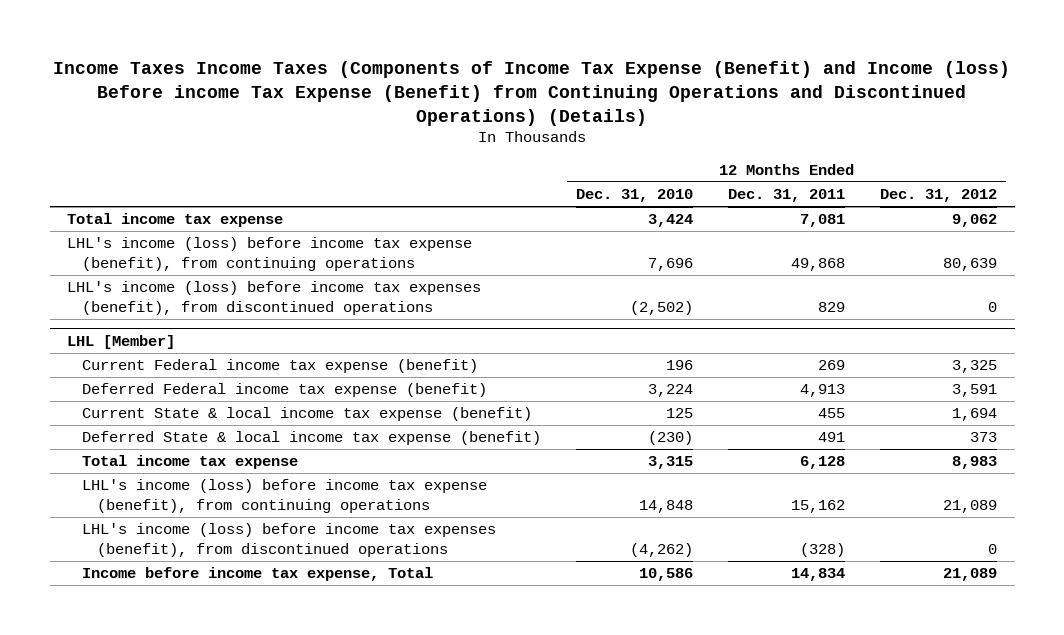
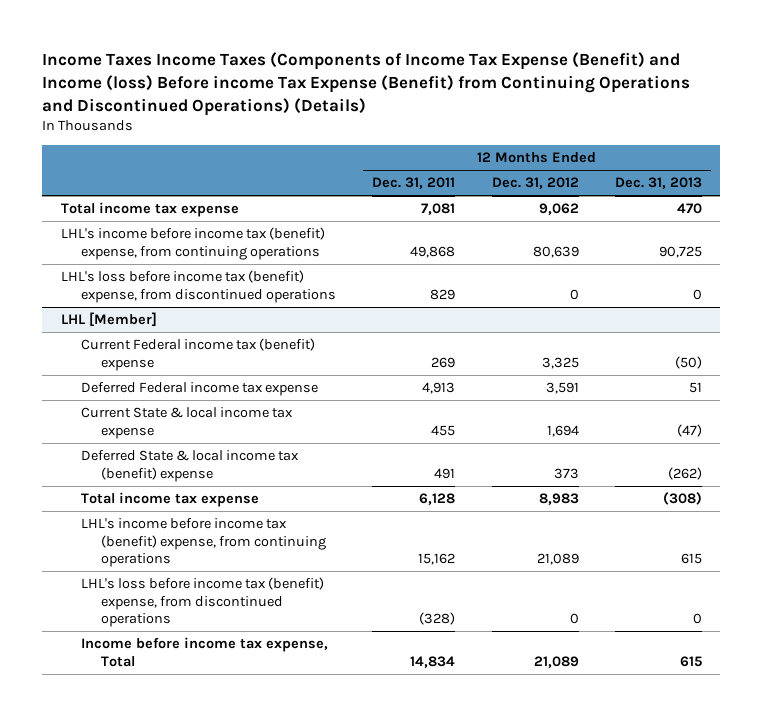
- | 12 Months Ended Dec. 31, 2010 | 12 Months Ended Dec. 31, 2011 | 12 Months Ended Dec. 31, 2012
+ | 12 Months Ended Dec. 31, 2011 | 12 Months Ended Dec. 31, 2012 | 12 Months Ended Dec. 31, 2013
- LHL's income (loss) before income tax expense (benefit), from continuing operations | 7,696 | 49,868 | 80,639
- LHL's income (loss) before income tax expenses (benefit), from discontinued operations | (2,502) | 829 | 0
+ LHL's income before income tax (benefit) expense, from continuing operations | 49,868 | 80,639 | 90,725
+ LHL's loss before income tax (benefit) expense, from discontinued operations | 829 | 0 | 0
@ LHL [Member]
- Current Federal income tax expense (benefit) | 196 | 269 | 3,325
- Deferred Federal income tax expense (benefit) | 3,224 | 4,913 | 3,591
- Current State & local income tax expense (benefit) | 125 | 455 | 1,694
- Deferred State & local income tax expense (benefit) | (230) | 491 | 373
+ Current Federal income tax (benefit) expense | 269 | 3,325 | (50)
+ Deferred Federal income tax expense | 4,913 | 3,591 | 51
+ Current State & local income tax expense | 455 | 1,694 | (47)
+ Deferred State & local income tax (benefit) expense | 491 | 373 | (262)
- LHL's income (loss) before income tax expense (benefit), from continuing operations | 14,848 | 15,162 | 21,089
- LHL's income (loss) before income tax expenses (benefit), from discontinued operations | (4,262) | (328) | 0
+ LHL's income before income tax (benefit) expense, from continuing operations | 15,162 | 21,089 | 615
+ LHL's loss before income tax (benefit) expense, from discontinued operations | (328) | 0 | 0

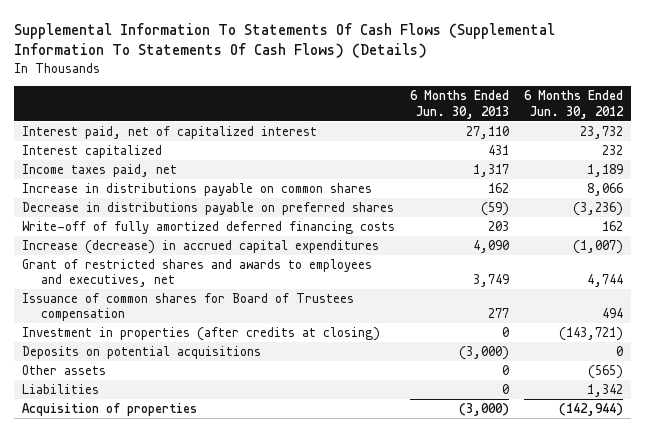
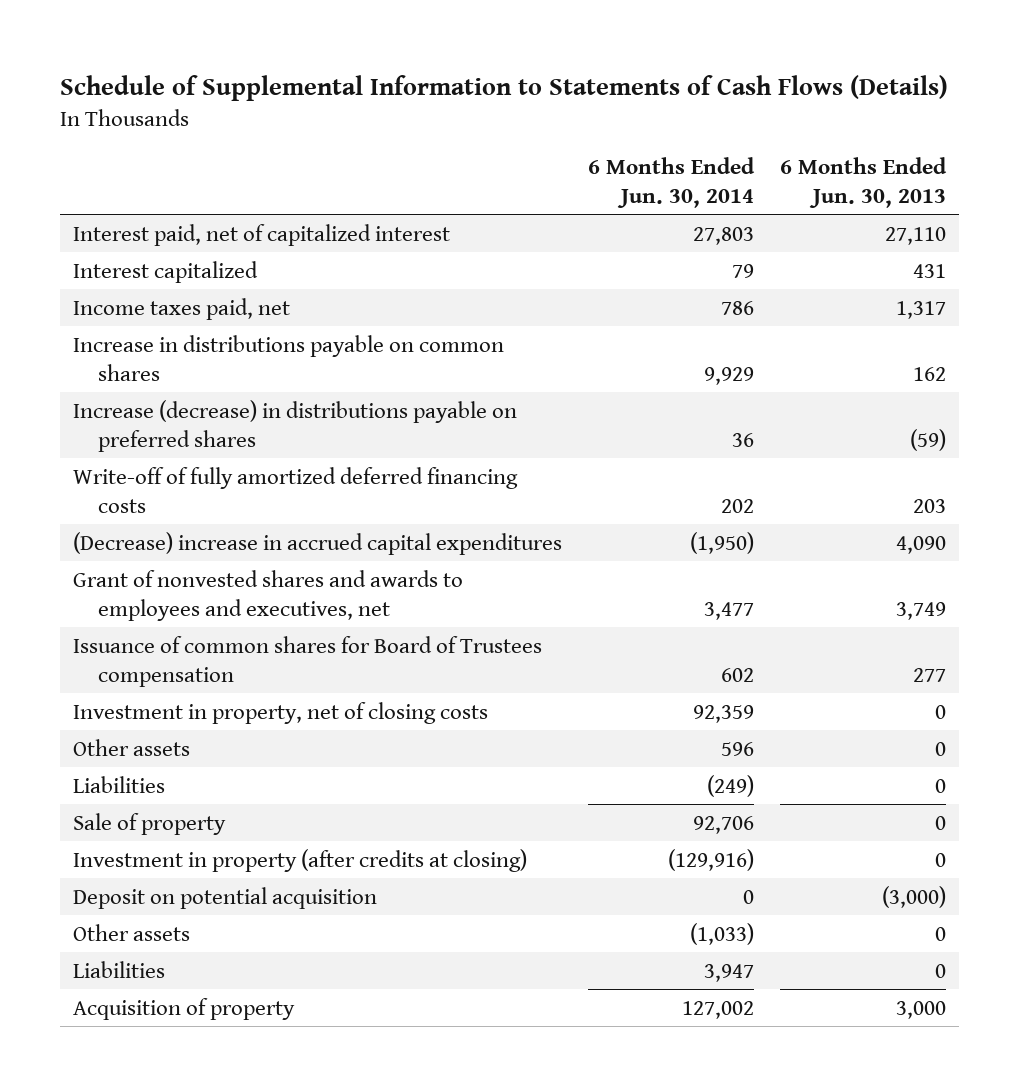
- Supplemental Information To Statements Of Cash Flows (Supplemental Information To Statements Of Cash Flows) (Details)
+ Schedule of Supplemental Information to Statements of Cash Flows (Details)
- | 6 Months Ended Jun. 30, 2013 | 6 Months Ended Jun. 30, 2012
+ | 6 Months Ended Jun. 30, 2014 | 6 Months Ended Jun. 30, 2013
- Decrease in distributions payable on preferred shares | (59) | (3,236)
+ Increase (decrease) in distributions payable on preferred shares | 36 | (59)
- Increase (decrease) in accrued capital expenditures | 4,090 | (1,007)
- Grant of restricted shares and awards to employees and executives, net | 3,749 | 4,744
+ (Decrease) increase in accrued capital expenditures | (1,950) | 4,090
+ Grant of nonvested shares and awards to employees and executives, net | 3,477 | 3,749
- Investment in properties (after credits at closing) | 0 | (143,721)
- Deposits on potential acquisitions | (3,000) | 0
+ Investment in property, net of closing costs | 92,359 | 0
- Acquisition of properties | (3,000) | (142,944)
+ Sale of property | 92,706 | 0
+ Investment in property (after credits at closing) | (129,916) | 0
+ Deposit on potential acquisition | 0 | (3,000)
+ Other assets | (1,033) | 0
+ Liabilities | 3,947 | 0
+ Acquisition of property | 127,002 | 3,000

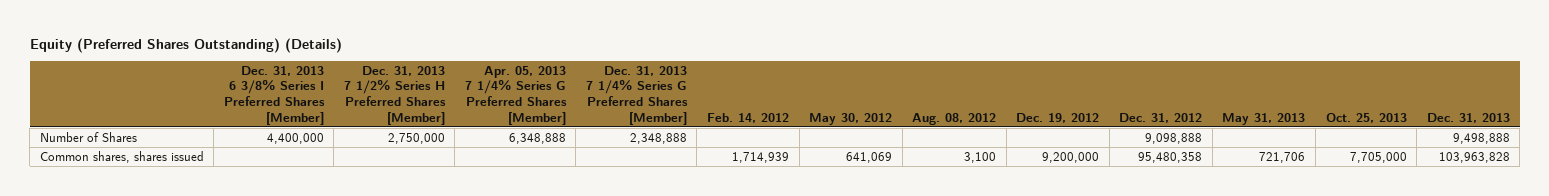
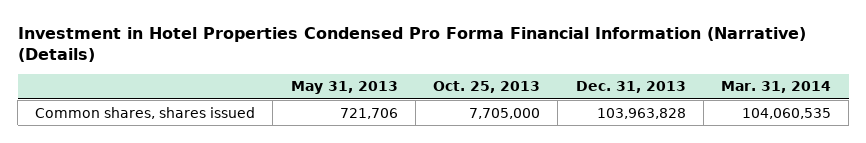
- Equity (Preferred Shares Outstanding) (Details)
+ Investment in Hotel Properties Condensed Pro Forma Financial Information (Narrative) (Details)
- | Dec. 31, 2013 6 3/8% Series I Preferred Shares [Member] | Dec. 31, 2013 7 1/2% Series H Preferred Shares [Member] | Apr. 05, 2013 7 1/4% Series G Preferred Shares [Member] | Dec. 31, 2013 7 1/4% Series G Preferred Shares [Member] | Feb. 14, 2012 | May 30, 2012 | Aug. 08, 2012 | Dec. 19, 2012 | Dec. 31, 2012 | May 31, 2013 | Oct. 25, 2013 | Dec. 31, 2013
+ | May 31, 2013 | Oct. 25, 2013 | Dec. 31, 2013 | Mar. 31, 2014
- Number of Shares | 4,400,000 | 2,750,000 | 6,348,888 | 2,348,888 | | | | | 9,098,888 | | | 9,498,888

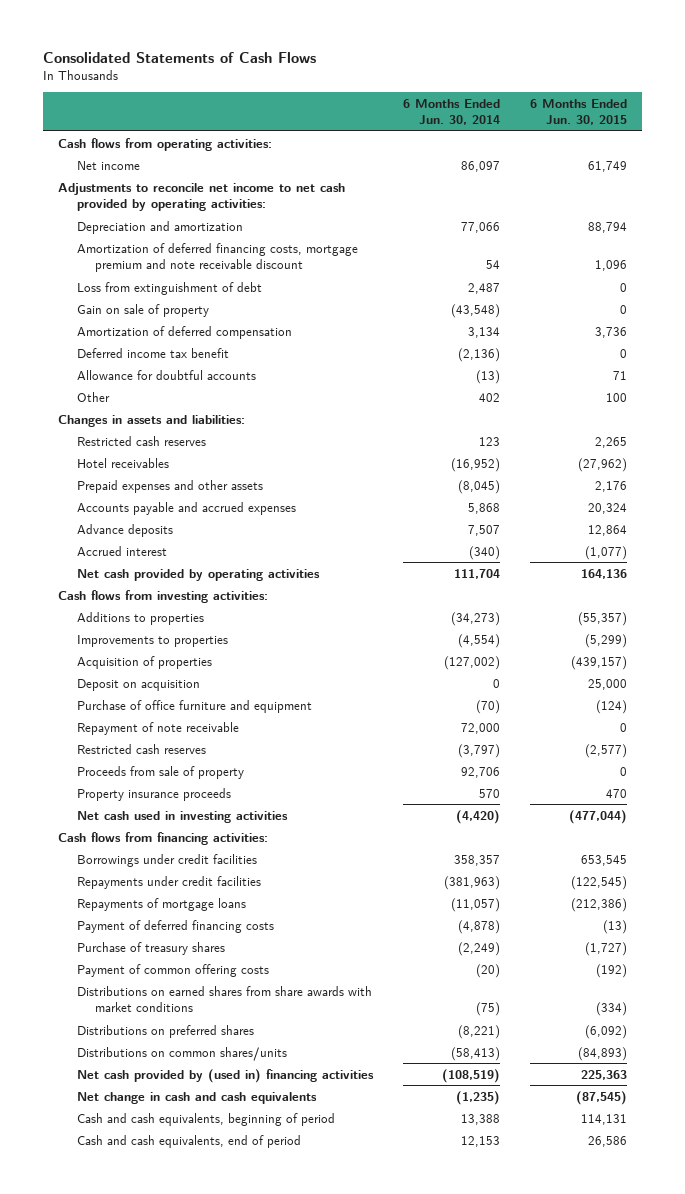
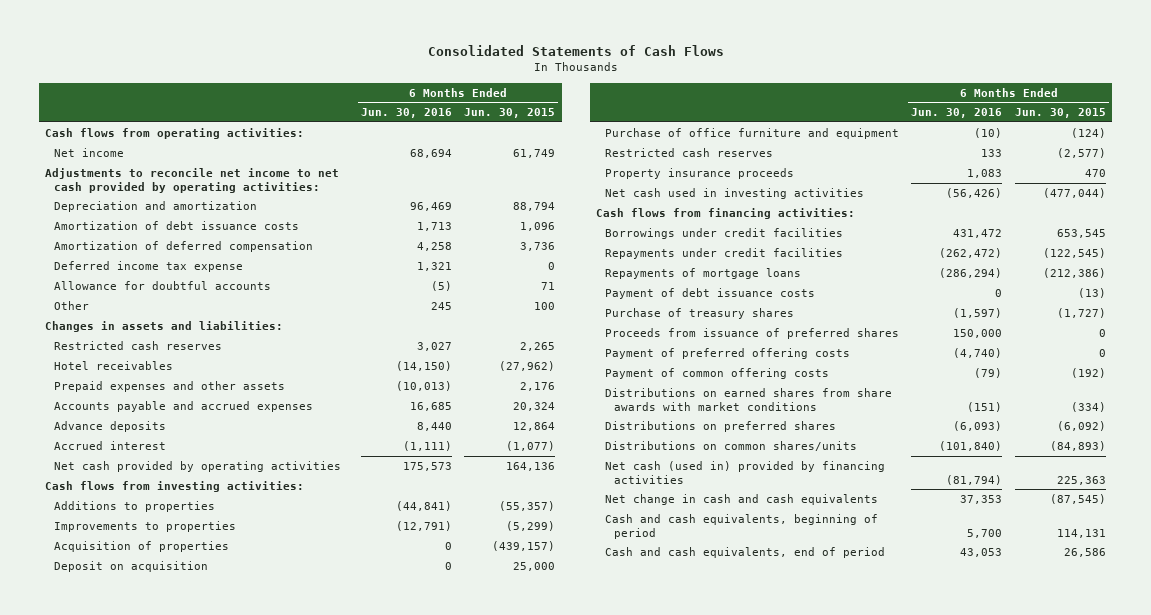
- | 6 Months Ended Jun. 30, 2014 | 6 Months Ended Jun. 30, 2015
+ | 6 Months Ended Jun. 30, 2016 | 6 Months Ended Jun. 30, 2015
- Amortization of deferred financing costs, mortgage premium and note receivable discount | 54 | 1,096
- Loss from extinguishment of debt | 2,487 | 0
- Gain on sale of property | (43,548) | 0
+ Amortization of debt issuance costs | 1,713 | 1,096
- Deferred income tax benefit | (2,136) | 0
+ Deferred income tax expense | 1,321 | 0
- Repayment of note receivable | 72,000 | 0
- Proceeds from sale of property | 92,706 | 0
- Payment of deferred financing costs | (4,878) | (13)
+ Payment of debt issuance costs | 0 | (13)
+ Proceeds from issuance of preferred shares | 150,000 | 0
+ Payment of preferred offering costs | (4,740) | 0
- Net cash provided by (used in) financing activities | (108,519) | 225,363
+ Net cash (used in) provided by financing activities | (81,794) | 225,363

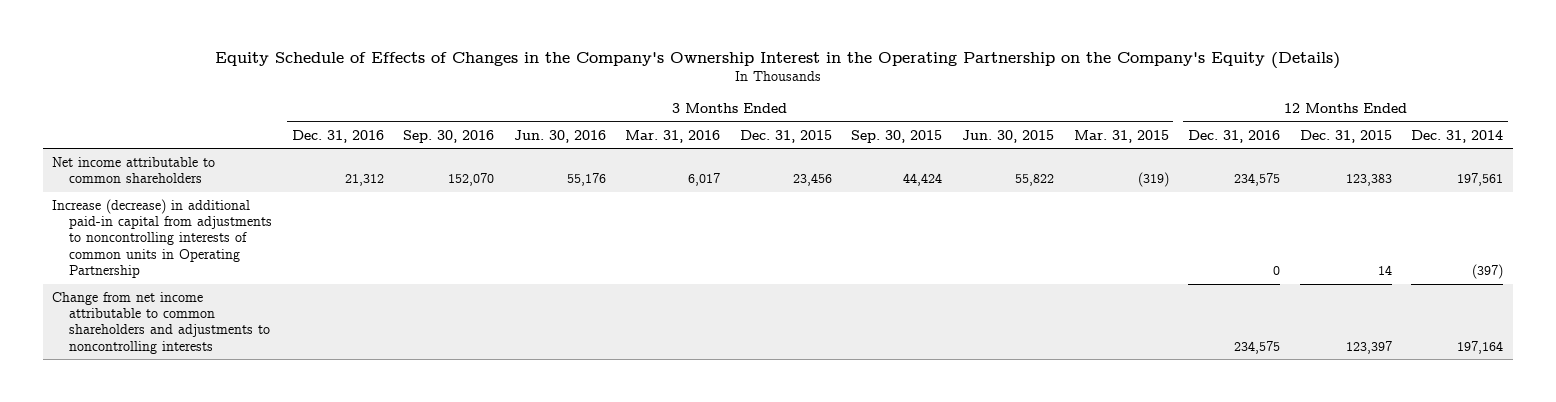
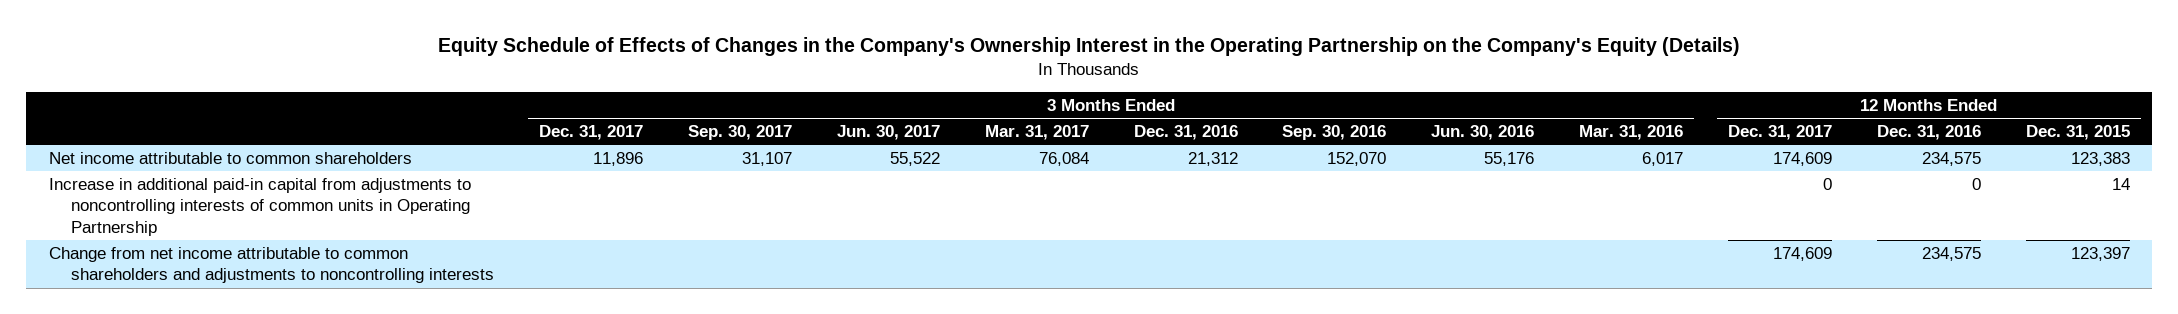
- | 3 Months Ended Dec. 31, 2016 | 3 Months Ended Sep. 30, 2016 | 3 Months Ended Jun. 30, 2016 | 3 Months Ended Mar. 31, 2016 | 3 Months Ended Dec. 31, 2015 | 3 Months Ended Sep. 30, 2015 | 3 Months Ended Jun. 30, 2015 | 3 Months Ended Mar. 31, 2015 | 12 Months Ended Dec. 31, 2016 | 12 Months Ended Dec. 31, 2015 | 12 Months Ended Dec. 31, 2014
+ | 3 Months Ended Dec. 31, 2017 | 3 Months Ended Sep. 30, 2017 | 3 Months Ended Jun. 30, 2017 | 3 Months Ended Mar. 31, 2017 | 3 Months Ended Dec. 31, 2016 | 3 Months Ended Sep. 30, 2016 | 3 Months Ended Jun. 30, 2016 | 3 Months Ended Mar. 31, 2016 | 12 Months Ended Dec. 31, 2017 | 12 Months Ended Dec. 31, 2016 | 12 Months Ended Dec. 31, 2015
- Increase (decrease) in additional paid-in capital from adjustments to noncontrolling interests of common units in Operating Partnership | | | | | | | | | 0 | 14 | (397)
+ Increase in additional paid-in capital from adjustments to noncontrolling interests of common units in Operating Partnership | | | | | | | | | 0 | 0 | 14

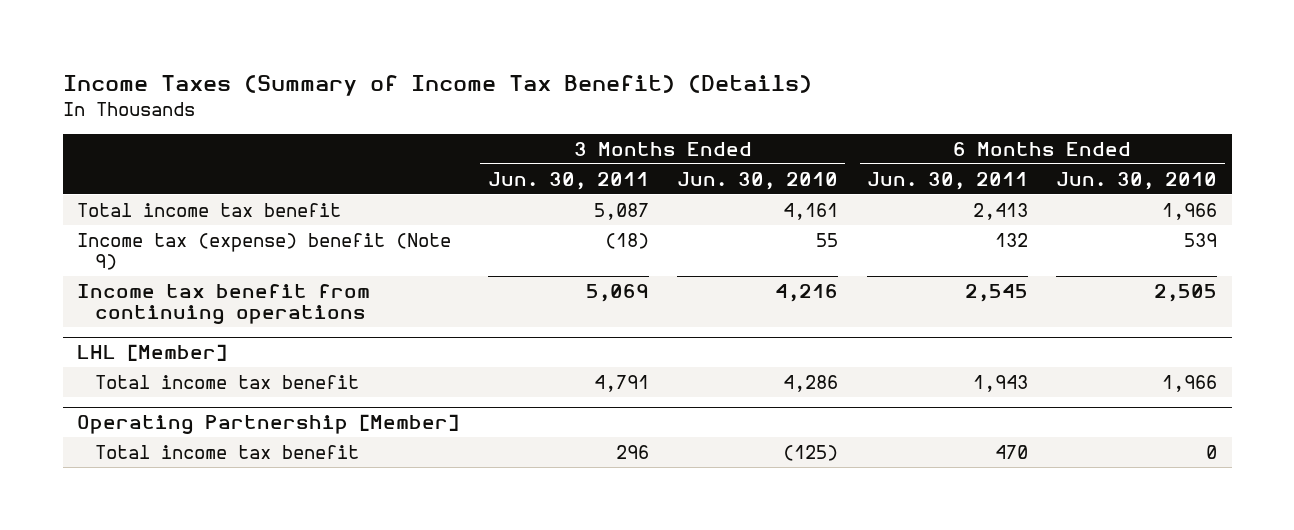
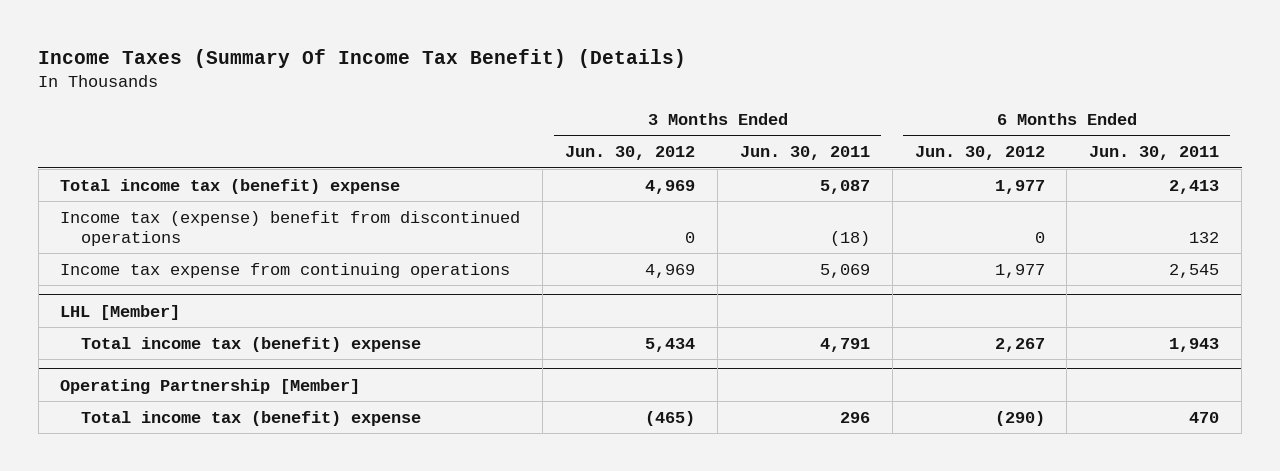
- Income Taxes (Summary of Income Tax Benefit) (Details)
+ Income Taxes (Summary Of Income Tax Benefit) (Details)
- | 3 Months Ended Jun. 30, 2011 | 3 Months Ended Jun. 30, 2010 | 6 Months Ended Jun. 30, 2011 | 6 Months Ended Jun. 30, 2010
+ | 3 Months Ended Jun. 30, 2012 | 3 Months Ended Jun. 30, 2011 | 6 Months Ended Jun. 30, 2012 | 6 Months Ended Jun. 30, 2011
- Total income tax benefit | 5,087 | 4,161 | 2,413 | 1,966
- Income tax (expense) benefit (Note 9) | (18) | 55 | 132 | 539
- Income tax benefit from continuing operations | 5,069 | 4,216 | 2,545 | 2,505
+ Total income tax (benefit) expense | 4,969 | 5,087 | 1,977 | 2,413
+ Income tax (expense) benefit from discontinued operations | 0 | (18) | 0 | 132
+ Income tax expense from continuing operations | 4,969 | 5,069 | 1,977 | 2,545
@ LHL [Member]
- Total income tax benefit | 4,791 | 4,286 | 1,943 | 1,966
+ Total income tax (benefit) expense | 5,434 | 4,791 | 2,267 | 1,943
@ Operating Partnership [Member]
- Total income tax benefit | 296 | (125) | 470 | 0
+ Total income tax (benefit) expense | (465) | 296 | (290) | 470

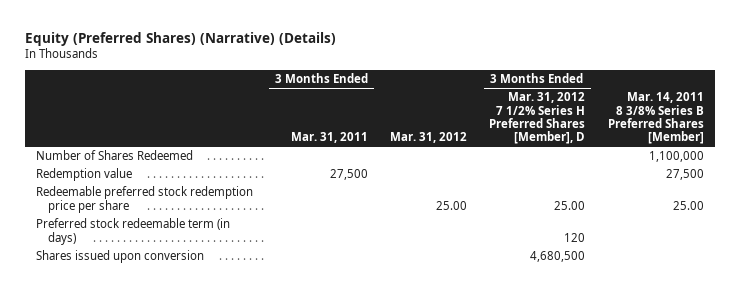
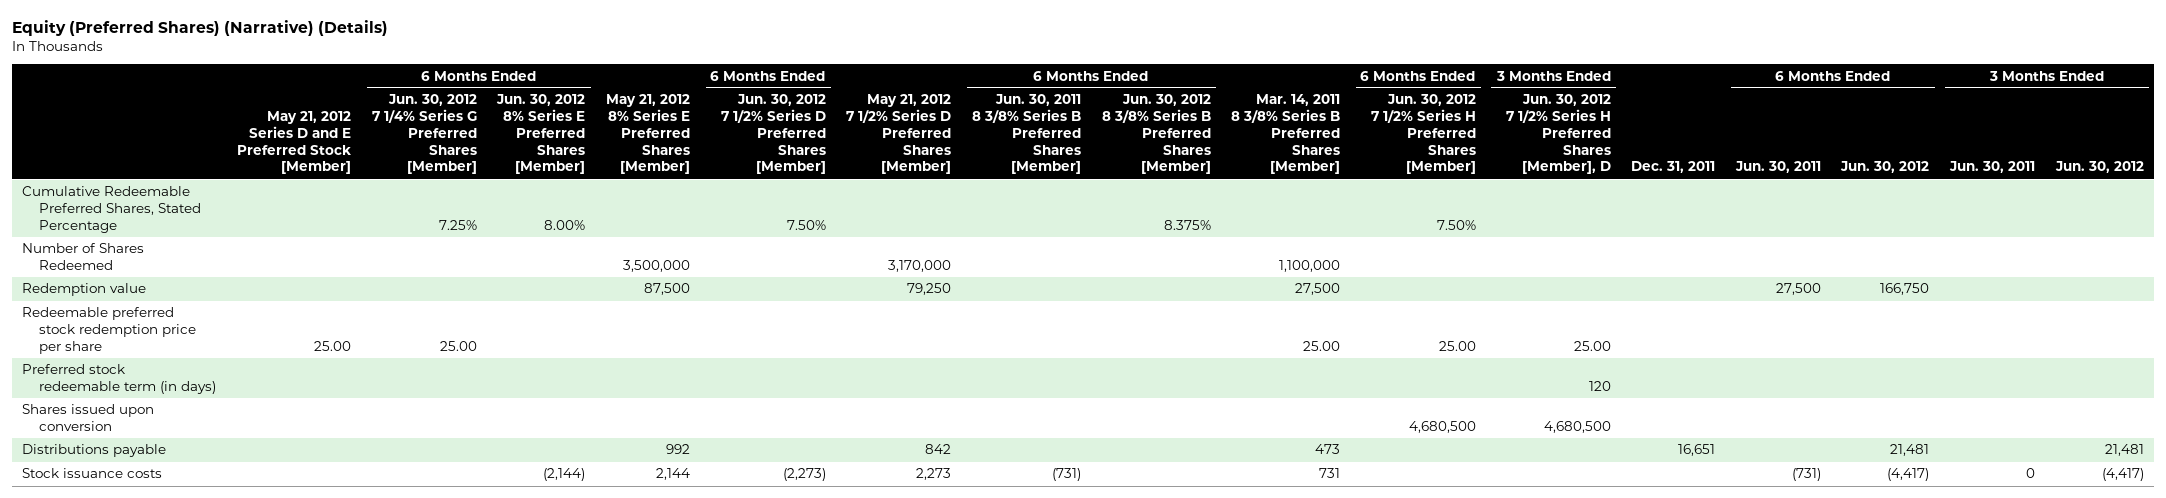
- | 3 Months Ended Mar. 31, 2011 | Mar. 31, 2012 | 3 Months Ended Mar. 31, 2012 7 1/2% Series H Preferred Shares [Member], D | Mar. 14, 2011 8 3/8% Series B Preferred Shares [Member]
+ | May 21, 2012 Series D and E Preferred Stock [Member] | 6 Months Ended Jun. 30, 2012 7 1/4% Series G Preferred Shares [Member] | 6 Months Ended Jun. 30, 2012 8% Series E Preferred Shares [Member] | May 21, 2012 8% Series E Preferred Shares [Member] | 6 Months Ended Jun. 30, 2012 7 1/2% Series D Preferred Shares [Member] | May 21, 2012 7 1/2% Series D Preferred Shares [Member] | 6 Months Ended Jun. 30, 2011 8 3/8% Series B Preferred Shares [Member] | 6 Months Ended Jun. 30, 2012 8 3/8% Series B Preferred Shares [Member] | Mar. 14, 2011 8 3/8% Series B Preferred Shares [Member] | 6 Months Ended Jun. 30, 2012 7 1/2% Series H Preferred Shares [Member] | 3 Months Ended Jun. 30, 2012 7 1/2% Series H Preferred Shares [Member], D | Dec. 31, 2011 | 6 Months Ended Jun. 30, 2011 | 6 Months Ended Jun. 30, 2012 | 3 Months Ended Jun. 30, 2011 | 3 Months Ended Jun. 30, 2012
+ Cumulative Redeemable Preferred Shares, Stated Percentage | | 7.25% | 8.00% | | 7.50% | | | 8.375% | | 7.50% | | | | | |
+ Distributions payable | | | | 992 | | 842 | | | 473 | | | 16,651 | | 21,481 | | 21,481
+ Stock issuance costs | | | (2,144) | 2,144 | (2,273) | 2,273 | (731) | | 731 | | | | (731) | (4,417) | 0 | (4,417)

